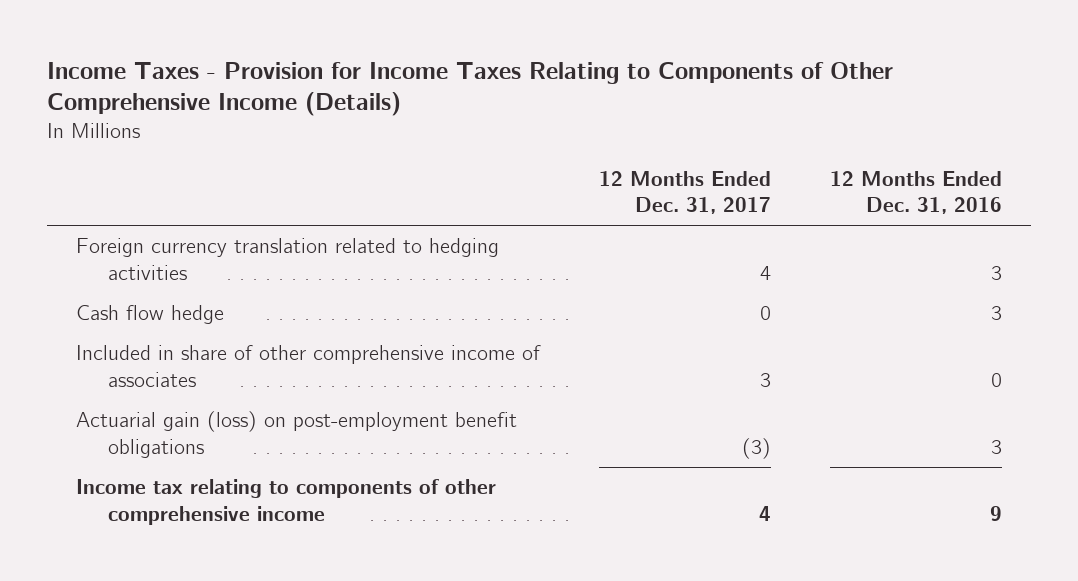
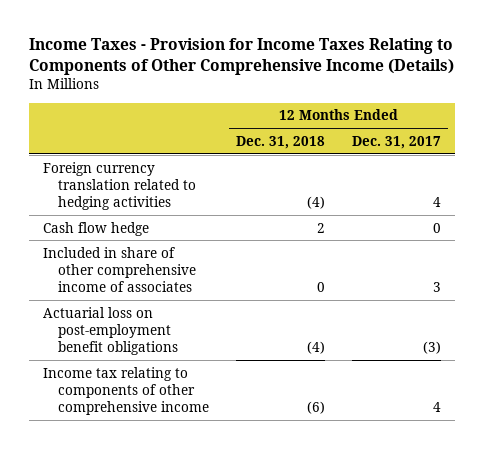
- | 12 Months Ended Dec. 31, 2017 | 12 Months Ended Dec. 31, 2016
+ | 12 Months Ended Dec. 31, 2018 | 12 Months Ended Dec. 31, 2017
- Actuarial gain (loss) on post-employment benefit obligations | (3) | 3
+ Actuarial loss on post-employment benefit obligations | (4) | (3)

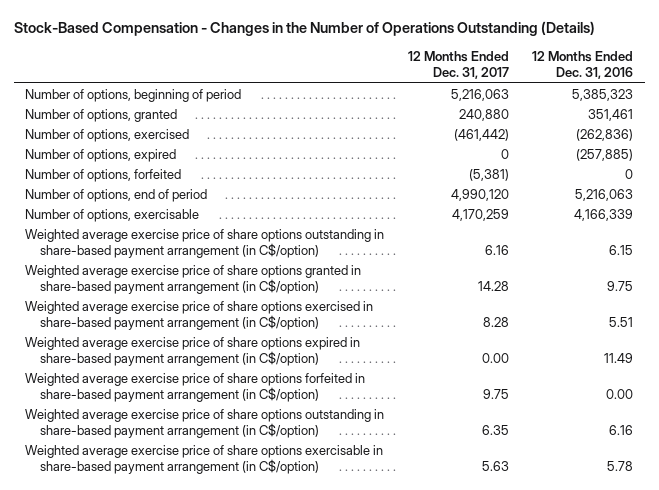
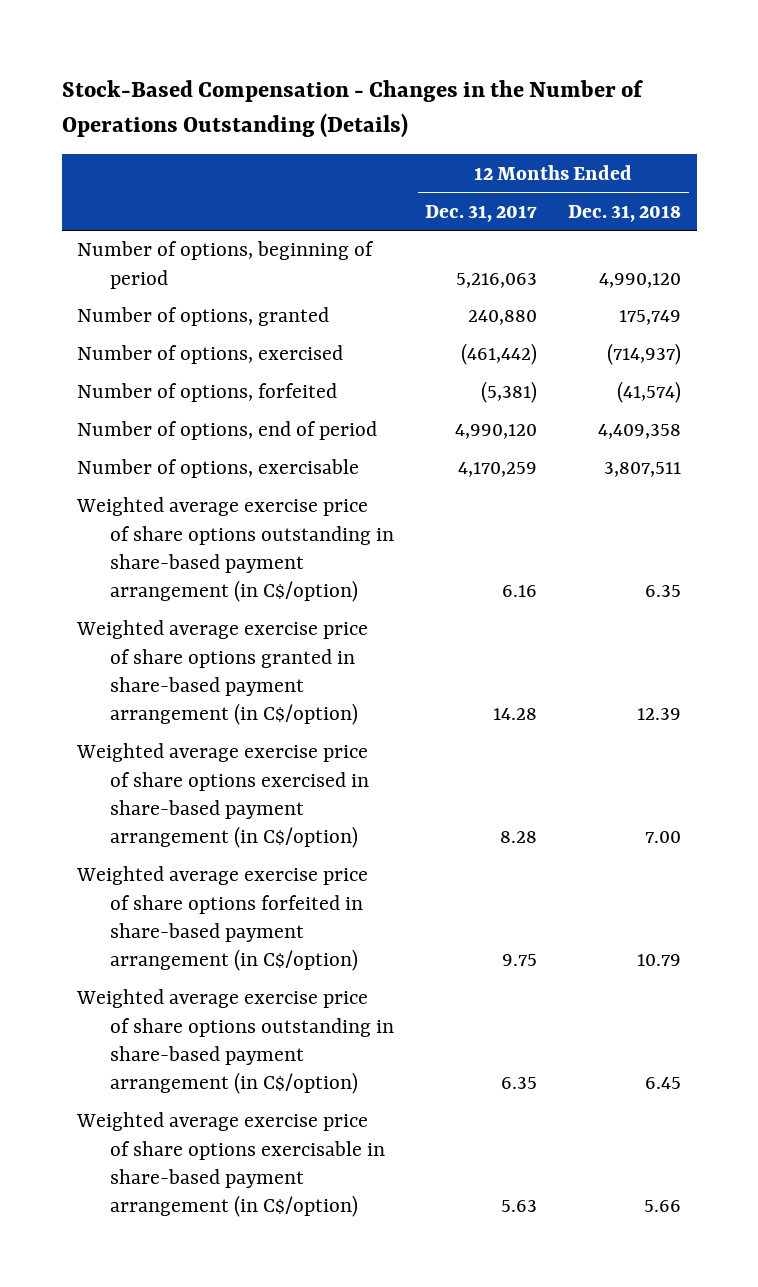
- | 12 Months Ended Dec. 31, 2017 | 12 Months Ended Dec. 31, 2016
+ | 12 Months Ended Dec. 31, 2017 | 12 Months Ended Dec. 31, 2018
- Number of options, expired | 0 | (257,885)
- Weighted average exercise price of share options expired in share-based payment arrangement (in C$/option) | 0.00 | 11.49

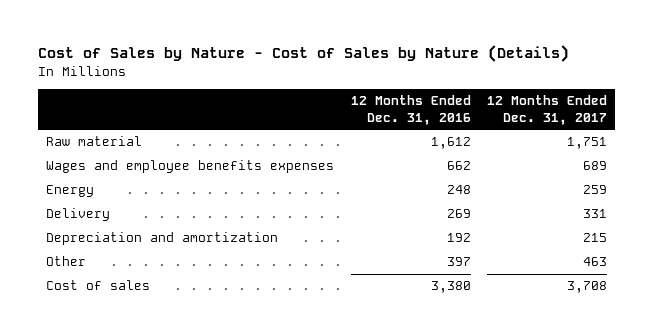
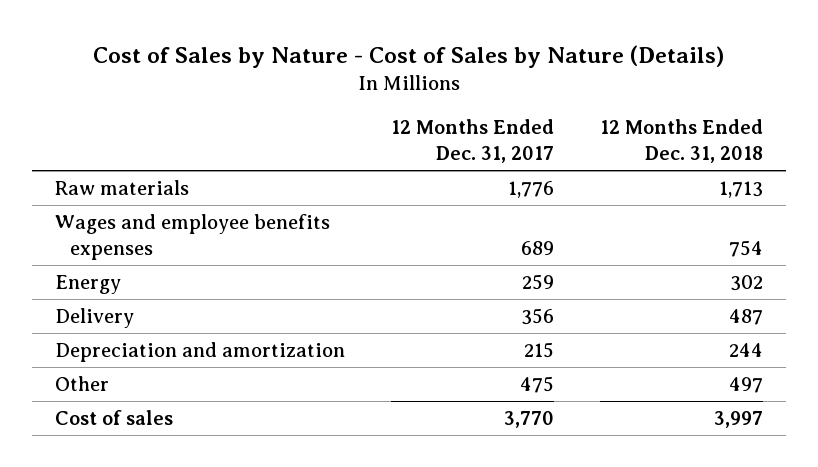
- | 12 Months Ended Dec. 31, 2016 | 12 Months Ended Dec. 31, 2017
+ | 12 Months Ended Dec. 31, 2017 | 12 Months Ended Dec. 31, 2018
- Raw material | 1,612 | 1,751
+ Raw materials | 1,776 | 1,713
- Delivery | 269 | 331
+ Delivery | 356 | 487
- Other | 397 | 463
- Cost of sales | 3,380 | 3,708
+ Other | 475 | 497
+ Cost of sales | 3,770 | 3,997

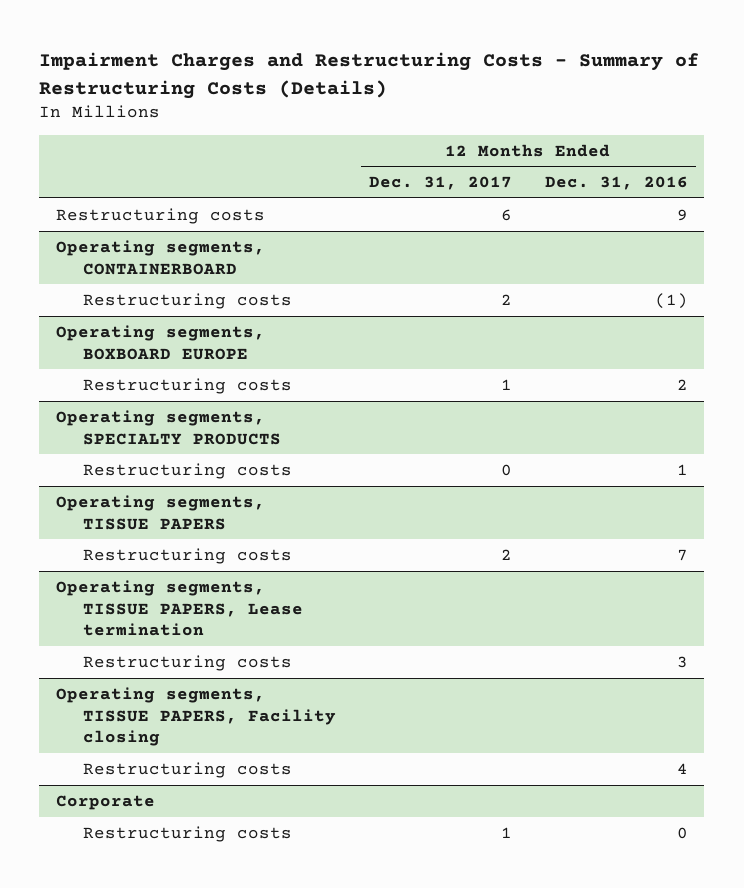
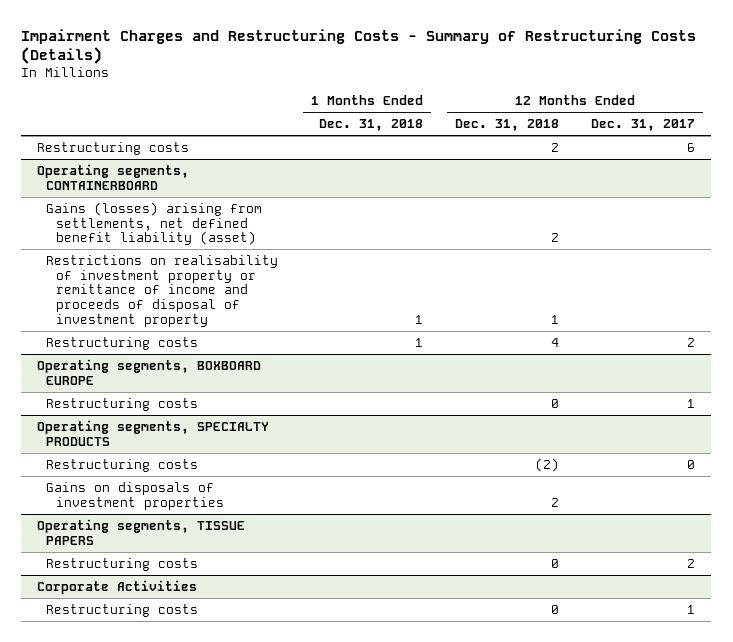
- | 12 Months Ended Dec. 31, 2017 | 12 Months Ended Dec. 31, 2016
+ | 1 Months Ended Dec. 31, 2018 | 12 Months Ended Dec. 31, 2018 | 12 Months Ended Dec. 31, 2017
@ Operating segments, CONTAINERBOARD
+ Gains (losses) arising from settlements, net defined benefit liability (asset) | | 2 |
+ Restrictions on realisability of investment property or remittance of income and proceeds of disposal of investment property | 1 | 1 |
@ Operating segments, SPECIALTY PRODUCTS
+ Gains on disposals of investment properties | | 2 |
- Operating segments, TISSUE PAPERS, Lease termination
- Restructuring costs | | 3
- Operating segments, TISSUE PAPERS, Facility closing
- Restructuring costs | | 4
- Corporate
+ Corporate Activities

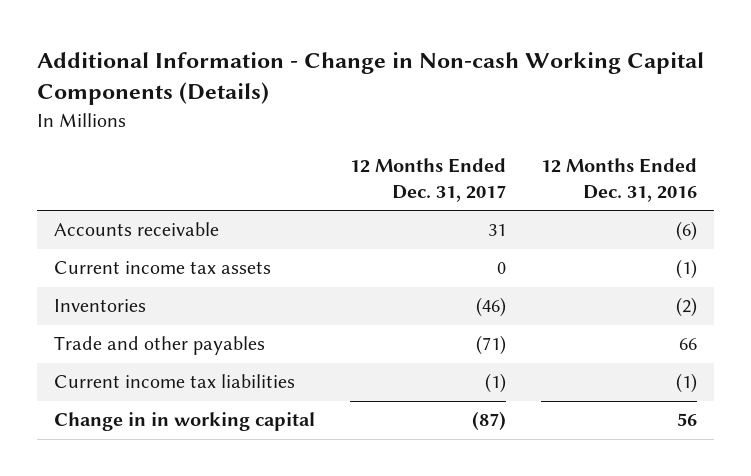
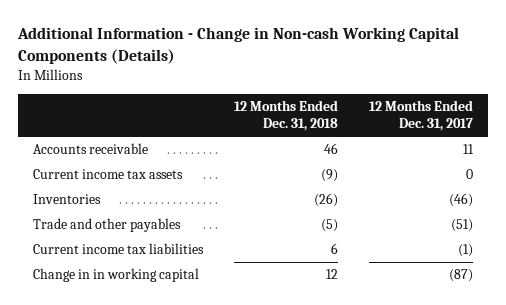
- | 12 Months Ended Dec. 31, 2017 | 12 Months Ended Dec. 31, 2016
+ | 12 Months Ended Dec. 31, 2018 | 12 Months Ended Dec. 31, 2017
- Accounts receivable | 31 | (6)
+ Accounts receivable | 46 | 11
- Trade and other payables | (71) | 66
+ Trade and other payables | (5) | (51)

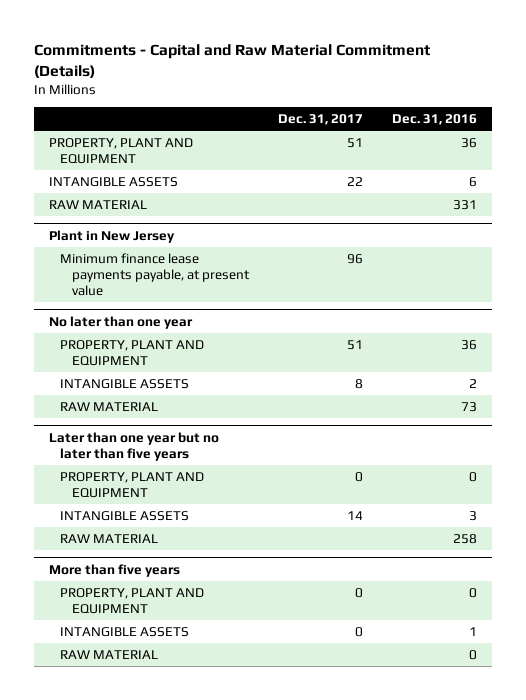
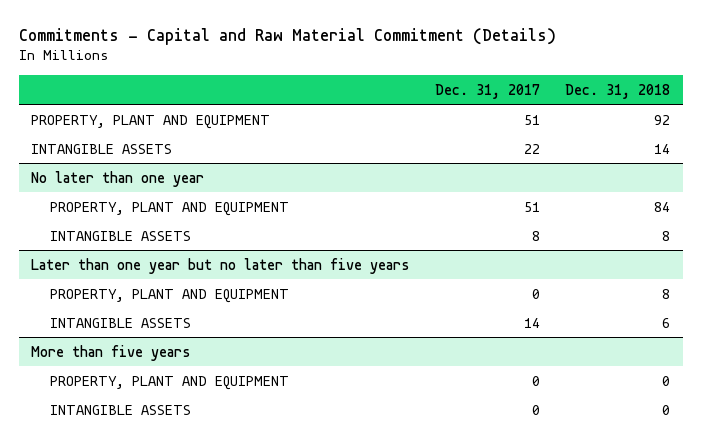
- | Dec. 31, 2017 | Dec. 31, 2016
+ | Dec. 31, 2017 | Dec. 31, 2018
- RAW MATERIAL | | 331
- Plant in New Jersey
- Minimum finance lease payments payable, at present value | 96 |
@ No later than one year
- RAW MATERIAL | | 73
@ Later than one year but no later than five years
- RAW MATERIAL | | 258
@ More than five years
- RAW MATERIAL | | 0

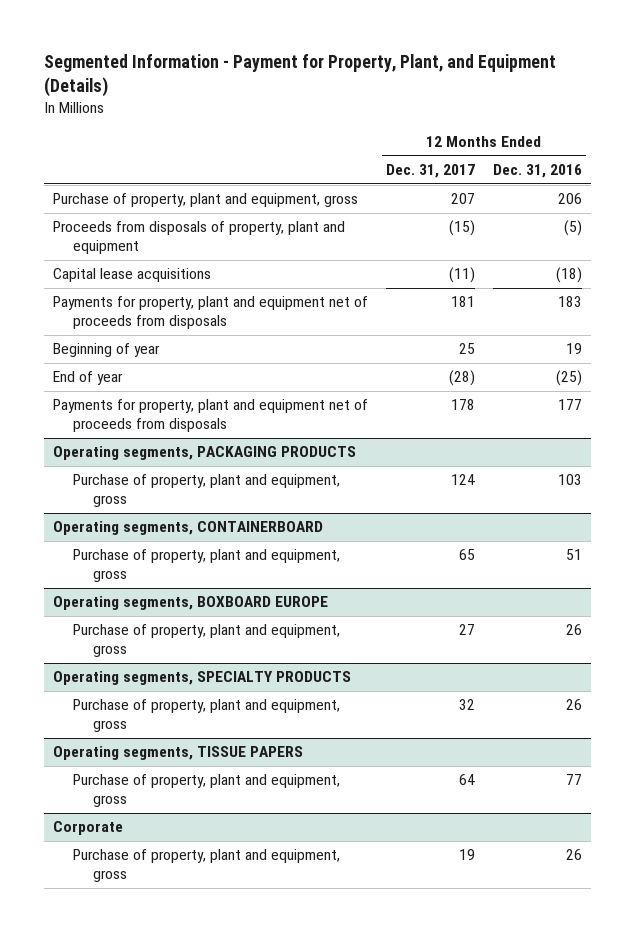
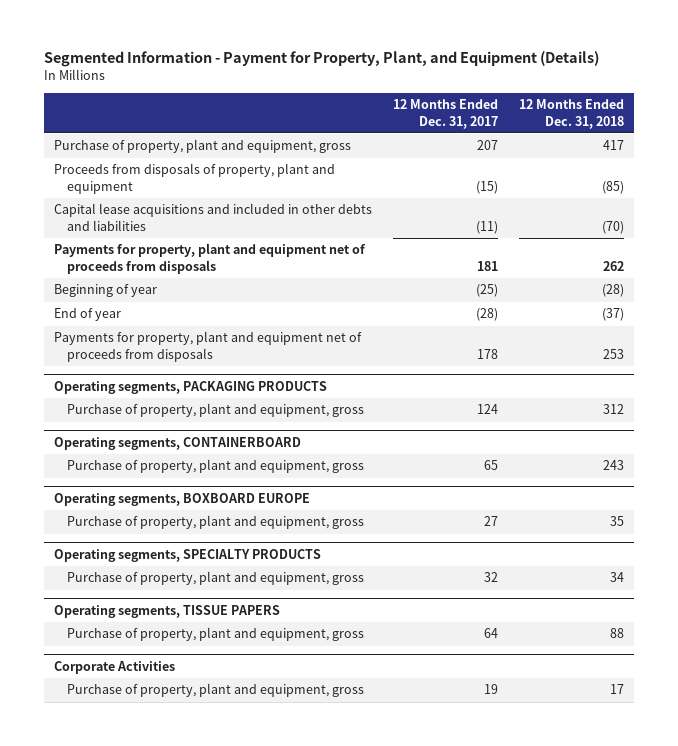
- | 12 Months Ended Dec. 31, 2017 | 12 Months Ended Dec. 31, 2016
+ | 12 Months Ended Dec. 31, 2017 | 12 Months Ended Dec. 31, 2018
- Capital lease acquisitions | (11) | (18)
+ Capital lease acquisitions and included in other debts and liabilities | (11) | (70)
- Beginning of year | 25 | 19
+ Beginning of year | (25) | (28)
- Corporate
+ Corporate Activities

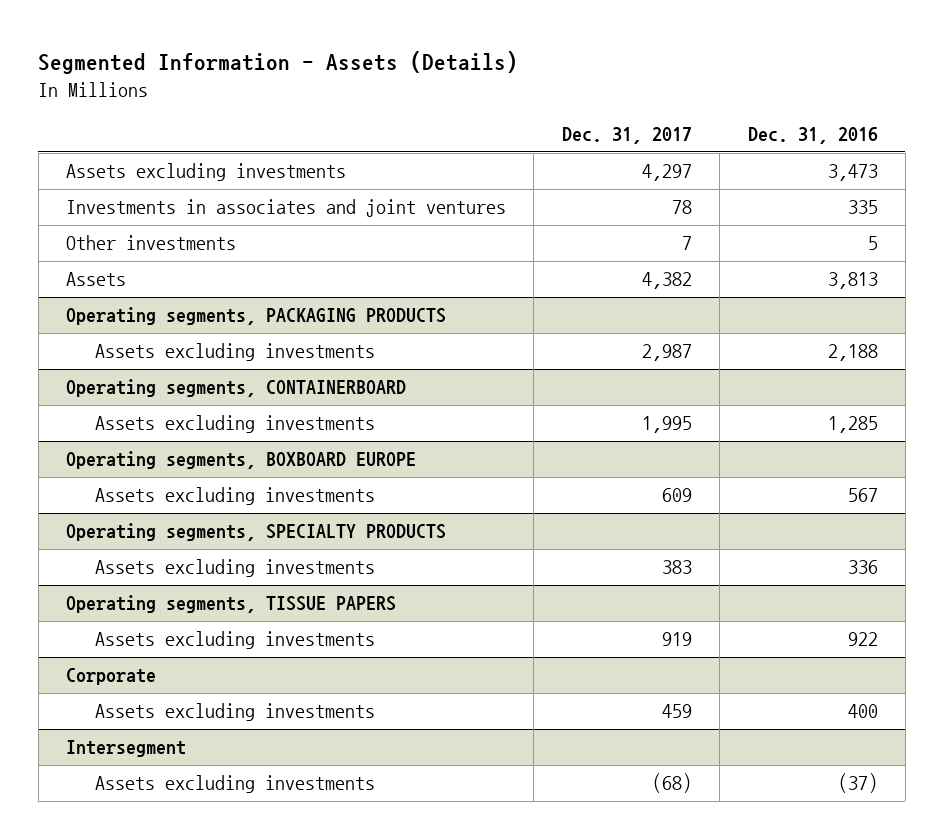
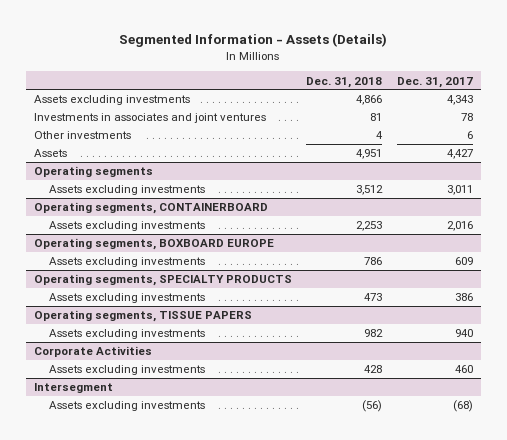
- | Dec. 31, 2017 | Dec. 31, 2016
+ | Dec. 31, 2018 | Dec. 31, 2017
- Assets excluding investments | 4,297 | 3,473
+ Assets excluding investments | 4,866 | 4,343
- Other investments | 7 | 5
- Assets | 4,382 | 3,813
- Operating segments, PACKAGING PRODUCTS
- Assets excluding investments | 2,987 | 2,188
+ Other investments | 4 | 6
+ Assets | 4,951 | 4,427
+ Operating segments
+ Assets excluding investments | 3,512 | 3,011
@ Operating segments, CONTAINERBOARD
- Assets excluding investments | 1,995 | 1,285
+ Assets excluding investments | 2,253 | 2,016
@ Operating segments, SPECIALTY PRODUCTS
- Assets excluding investments | 383 | 336
+ Assets excluding investments | 473 | 386
@ Operating segments, TISSUE PAPERS
- Assets excluding investments | 919 | 922
- Corporate
- Assets excluding investments | 459 | 400
@ Operating segments, TISSUE PAPERS
+ Assets excluding investments | 982 | 940
+ Corporate Activities
+ Assets excluding investments | 428 | 460

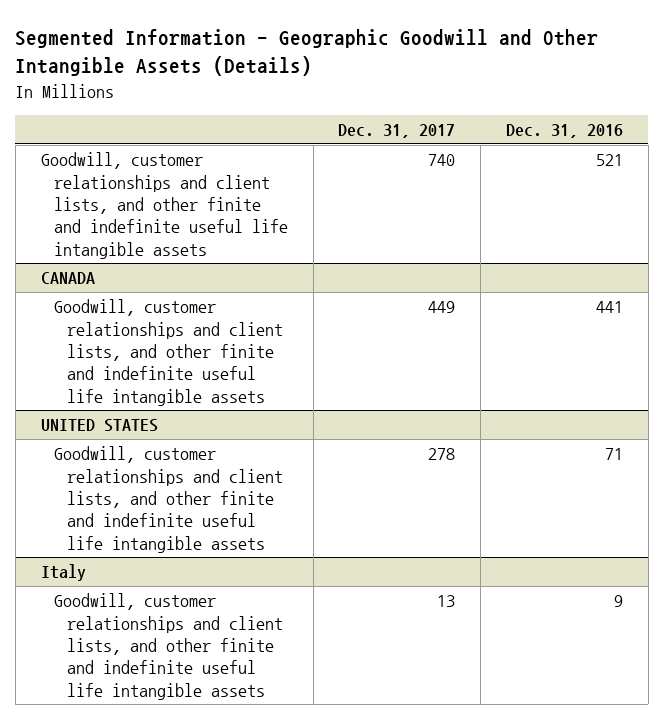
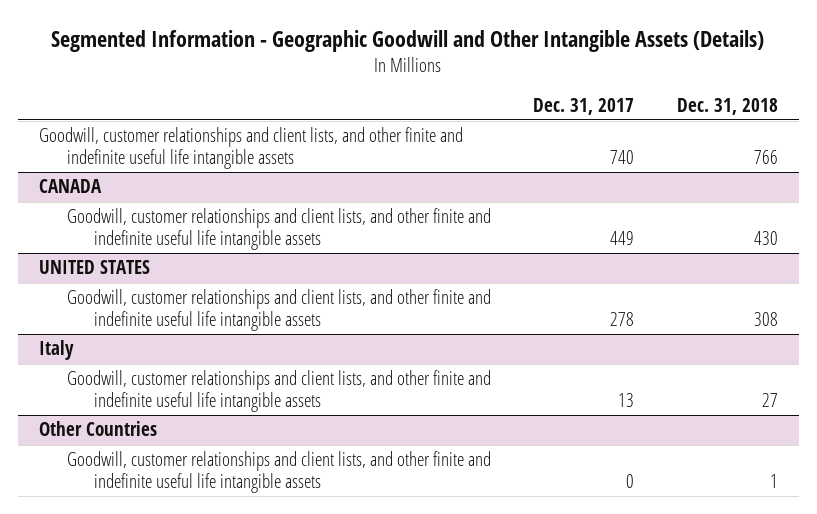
- | Dec. 31, 2017 | Dec. 31, 2016
+ | Dec. 31, 2017 | Dec. 31, 2018
+ Other Countries
+ Goodwill, customer relationships and client lists, and other finite and indefinite useful life intangible assets | 0 | 1

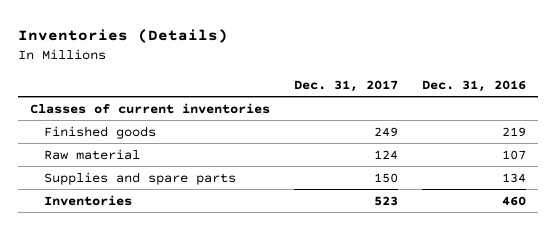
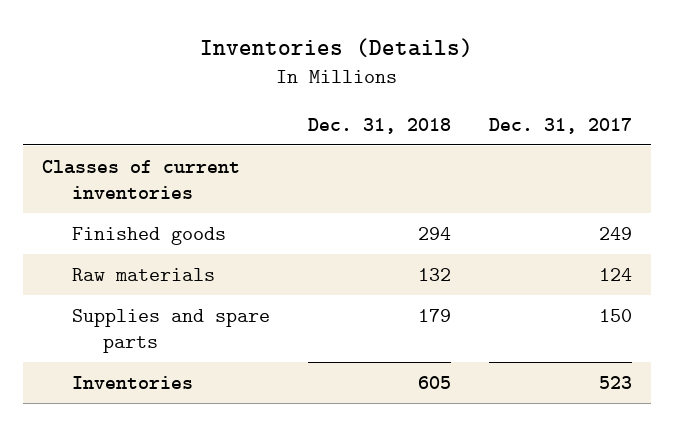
- | Dec. 31, 2017 | Dec. 31, 2016
+ | Dec. 31, 2018 | Dec. 31, 2017
- Raw material | 124 | 107
+ Raw materials | 132 | 124

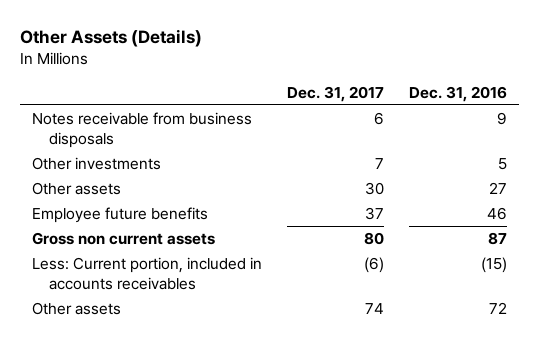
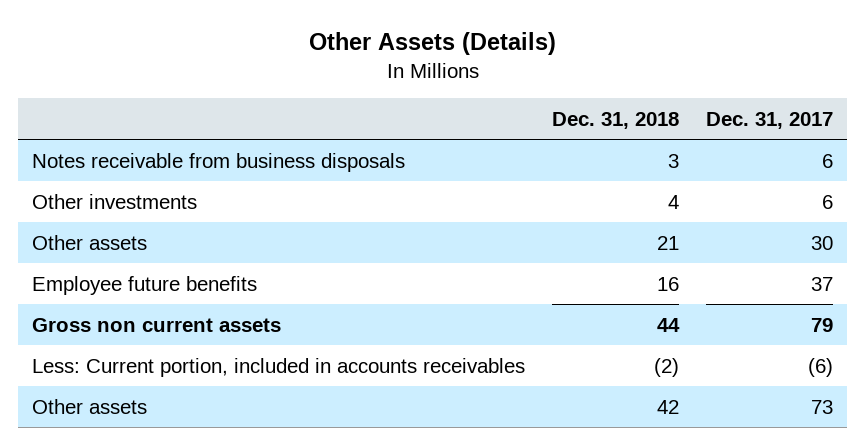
- | Dec. 31, 2017 | Dec. 31, 2016
+ | Dec. 31, 2018 | Dec. 31, 2017
- Other investments | 7 | 5
+ Other investments | 4 | 6
- Gross non current assets | 80 | 87
+ Gross non current assets | 44 | 79
- Other assets | 74 | 72
+ Other assets | 42 | 73

